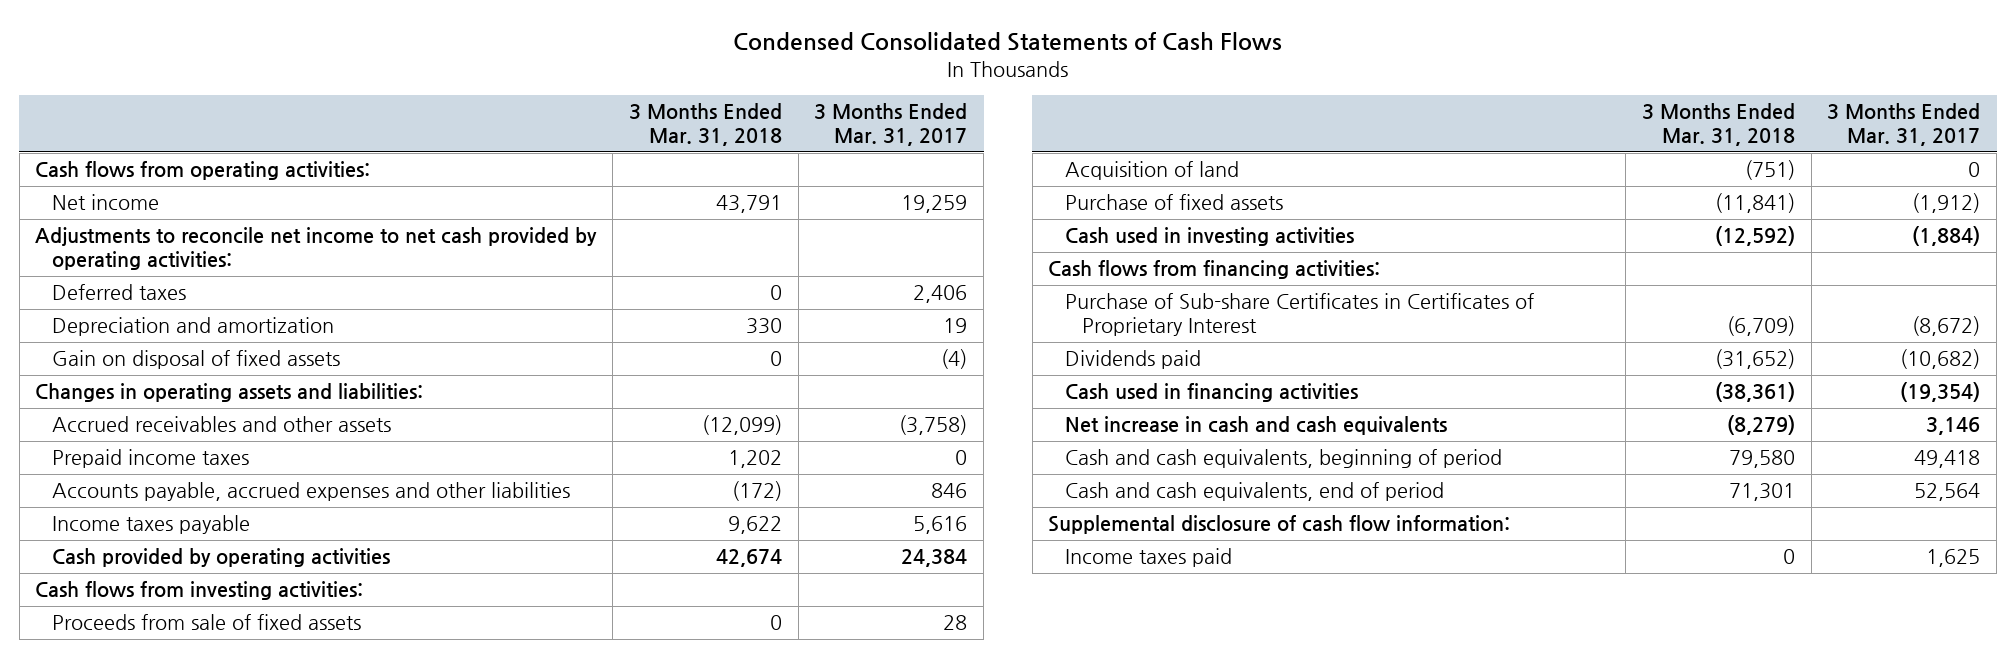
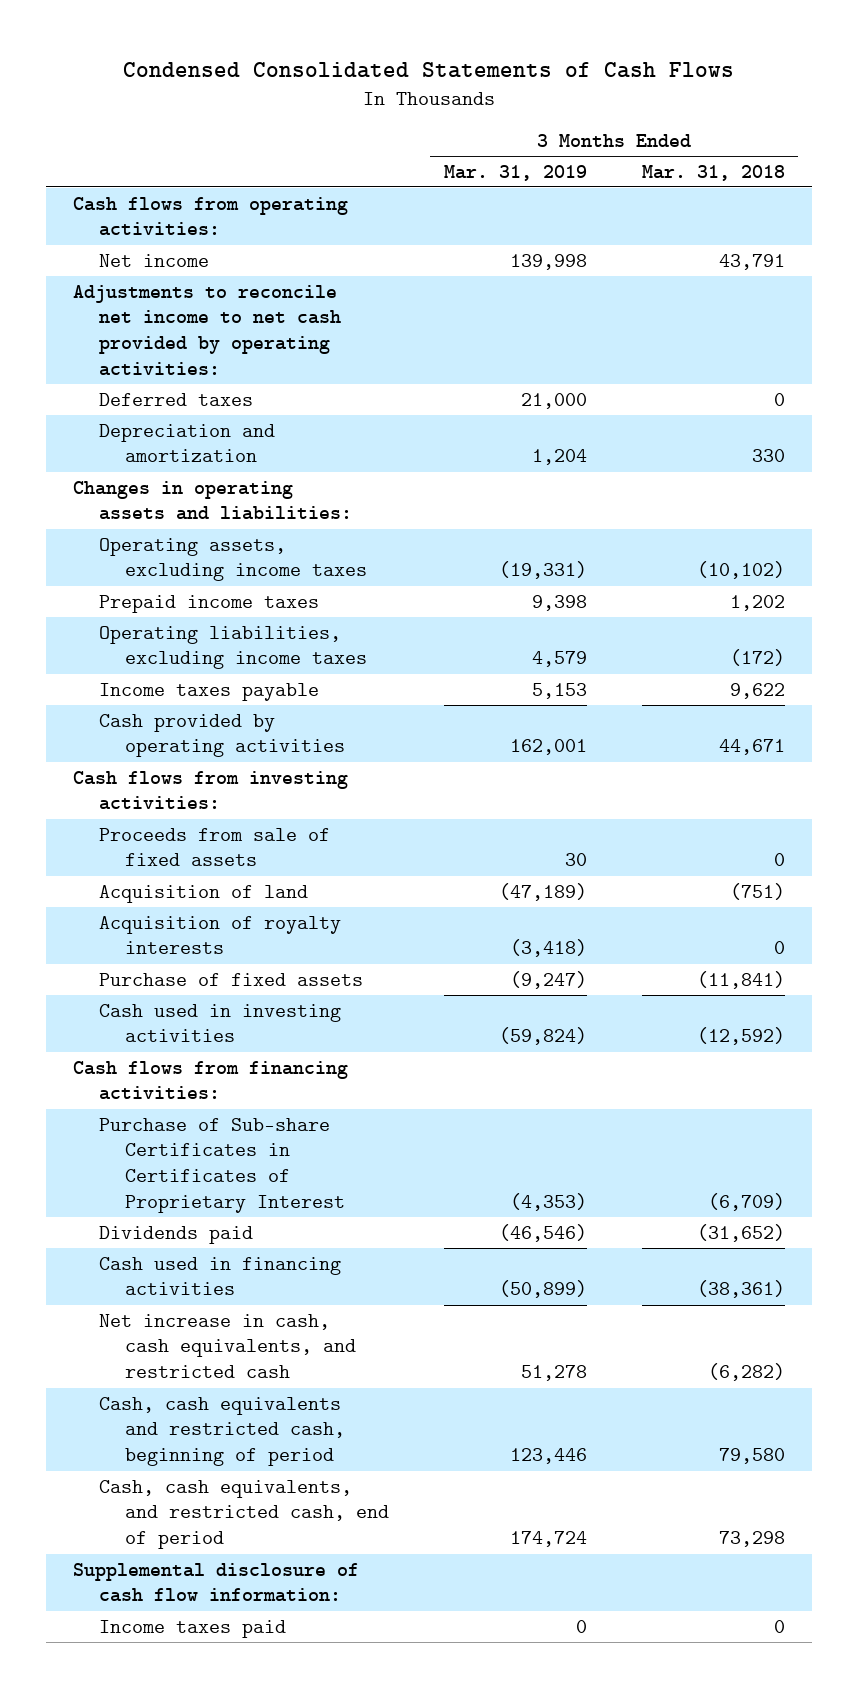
- | 3 Months Ended Mar. 31, 2018 | 3 Months Ended Mar. 31, 2017
+ | 3 Months Ended Mar. 31, 2019 | 3 Months Ended Mar. 31, 2018
- Gain on disposal of fixed assets | 0 | (4)
- Accrued receivables and other assets | (12,099) | (3,758)
+ Operating assets, excluding income taxes | (19,331) | (10,102)
- Accounts payable, accrued expenses and other liabilities | (172) | 846
+ Operating liabilities, excluding income taxes | 4,579 | (172)
- Cash provided by operating activities | 42,674 | 24,384
+ Cash provided by operating activities | 162,001 | 44,671
+ Acquisition of royalty interests | (3,418) | 0
- Net increase in cash and cash equivalents | (8,279) | 3,146
- Cash and cash equivalents, beginning of period | 79,580 | 49,418
- Cash and cash equivalents, end of period | 71,301 | 52,564
+ Net increase in cash, cash equivalents, and restricted cash | 51,278 | (6,282)
+ Cash, cash equivalents and restricted cash, beginning of period | 123,446 | 79,580
+ Cash, cash equivalents, and restricted cash, end of period | 174,724 | 73,298

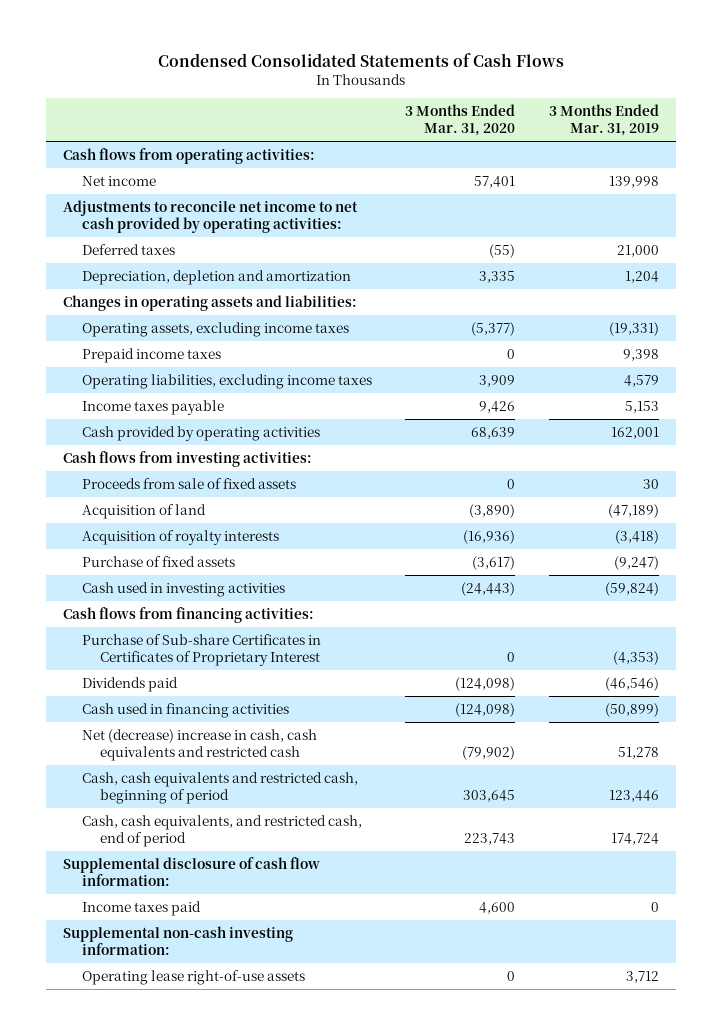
- | 3 Months Ended Mar. 31, 2019 | 3 Months Ended Mar. 31, 2018
+ | 3 Months Ended Mar. 31, 2020 | 3 Months Ended Mar. 31, 2019
- Depreciation and amortization | 1,204 | 330
+ Depreciation, depletion and amortization | 3,335 | 1,204
- Net increase in cash, cash equivalents, and restricted cash | 51,278 | (6,282)
+ Net (decrease) increase in cash, cash equivalents and restricted cash | (79,902) | 51,278
+ Supplemental non-cash investing information:
+ Operating lease right-of-use assets | 0 | 3,712

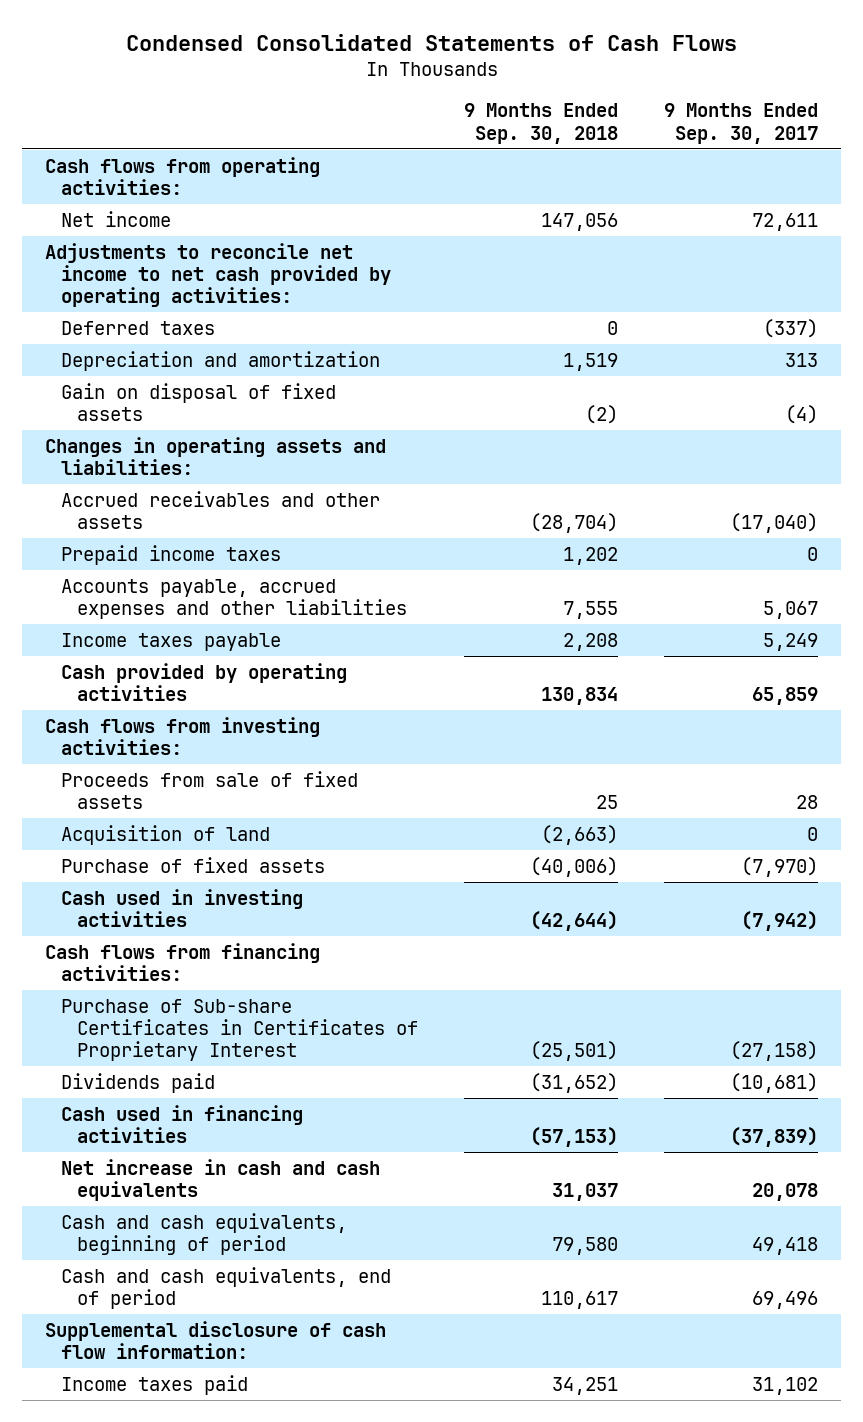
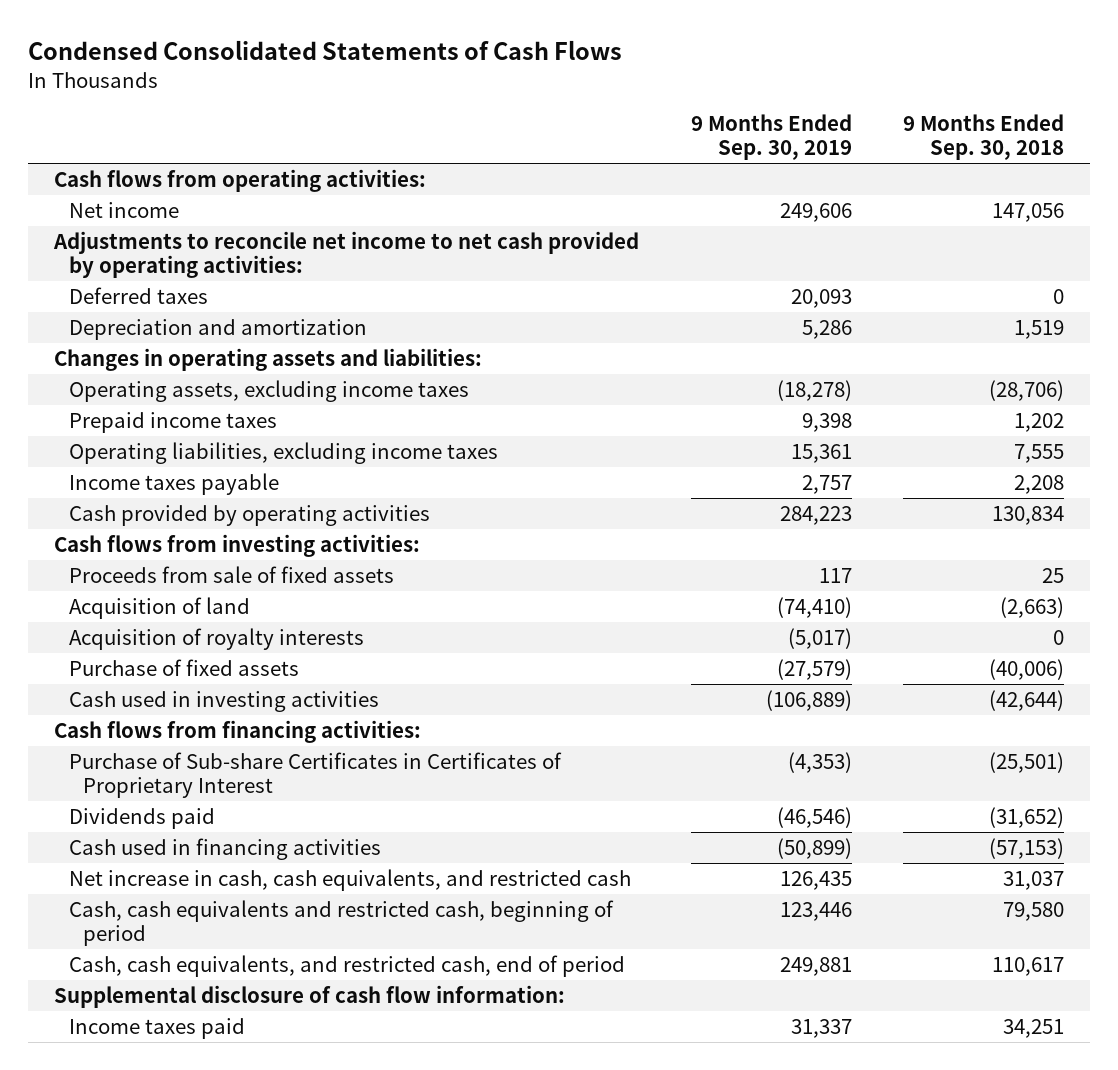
- | 9 Months Ended Sep. 30, 2018 | 9 Months Ended Sep. 30, 2017
+ | 9 Months Ended Sep. 30, 2019 | 9 Months Ended Sep. 30, 2018
- Gain on disposal of fixed assets | (2) | (4)
- Accrued receivables and other assets | (28,704) | (17,040)
+ Operating assets, excluding income taxes | (18,278) | (28,706)
- Accounts payable, accrued expenses and other liabilities | 7,555 | 5,067
+ Operating liabilities, excluding income taxes | 15,361 | 7,555
+ Acquisition of royalty interests | (5,017) | 0
- Net increase in cash and cash equivalents | 31,037 | 20,078
- Cash and cash equivalents, beginning of period | 79,580 | 49,418
- Cash and cash equivalents, end of period | 110,617 | 69,496
+ Net increase in cash, cash equivalents, and restricted cash | 126,435 | 31,037
+ Cash, cash equivalents and restricted cash, beginning of period | 123,446 | 79,580
+ Cash, cash equivalents, and restricted cash, end of period | 249,881 | 110,617

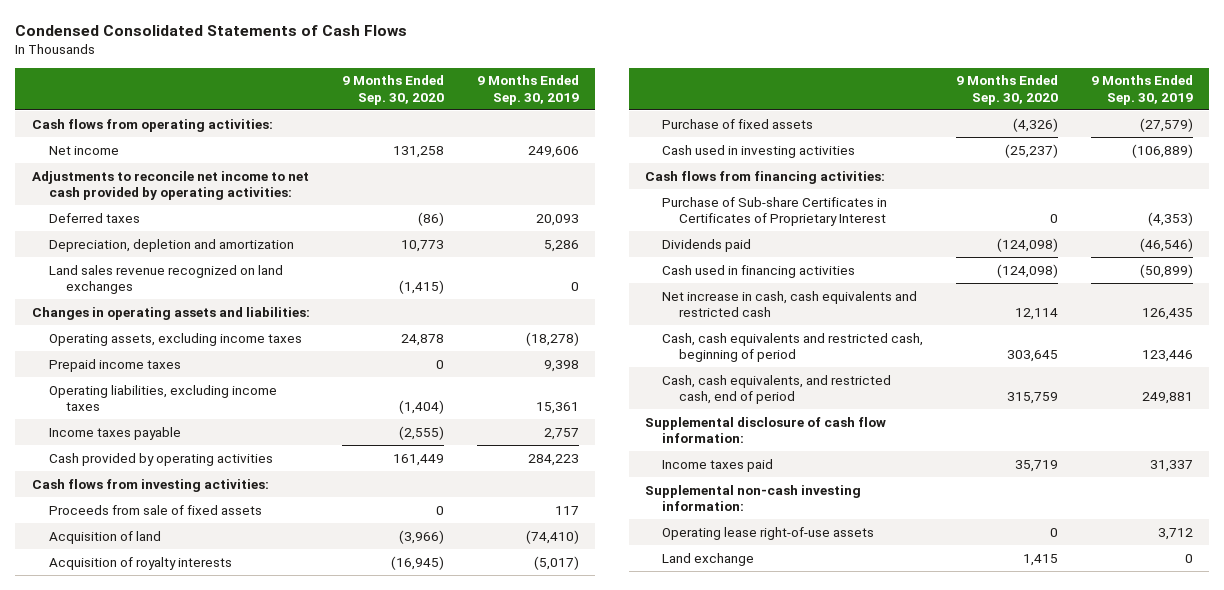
- | 9 Months Ended Sep. 30, 2019 | 9 Months Ended Sep. 30, 2018
+ | 9 Months Ended Sep. 30, 2020 | 9 Months Ended Sep. 30, 2019
- Depreciation and amortization | 5,286 | 1,519
+ Depreciation, depletion and amortization | 10,773 | 5,286
+ Land sales revenue recognized on land exchanges | (1,415) | 0
- Net increase in cash, cash equivalents, and restricted cash | 126,435 | 31,037
+ Net increase in cash, cash equivalents and restricted cash | 12,114 | 126,435
+ Supplemental non-cash investing information:
+ Operating lease right-of-use assets | 0 | 3,712
+ Land exchange | 1,415 | 0

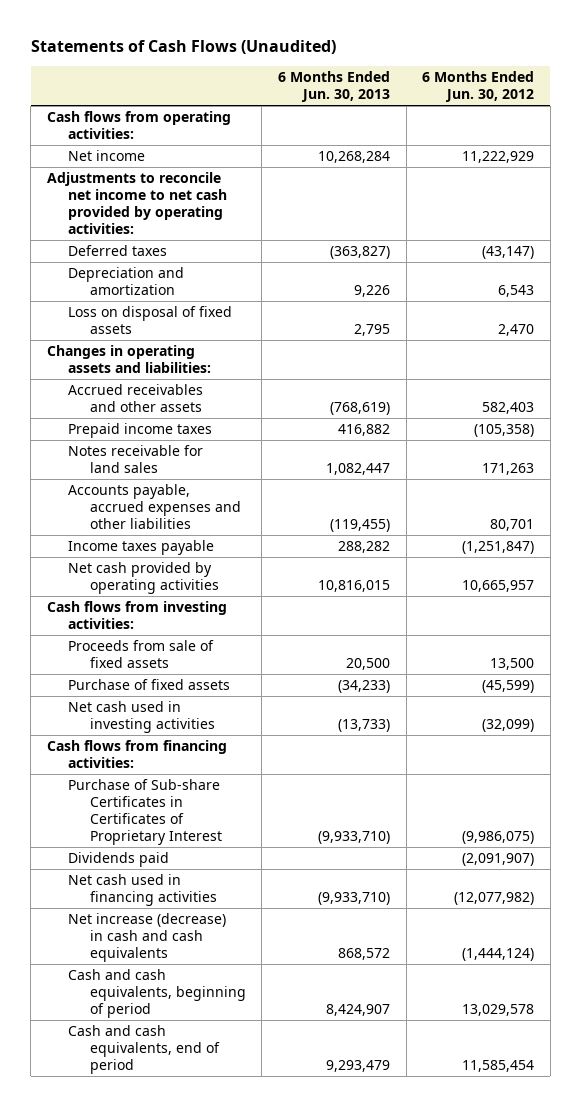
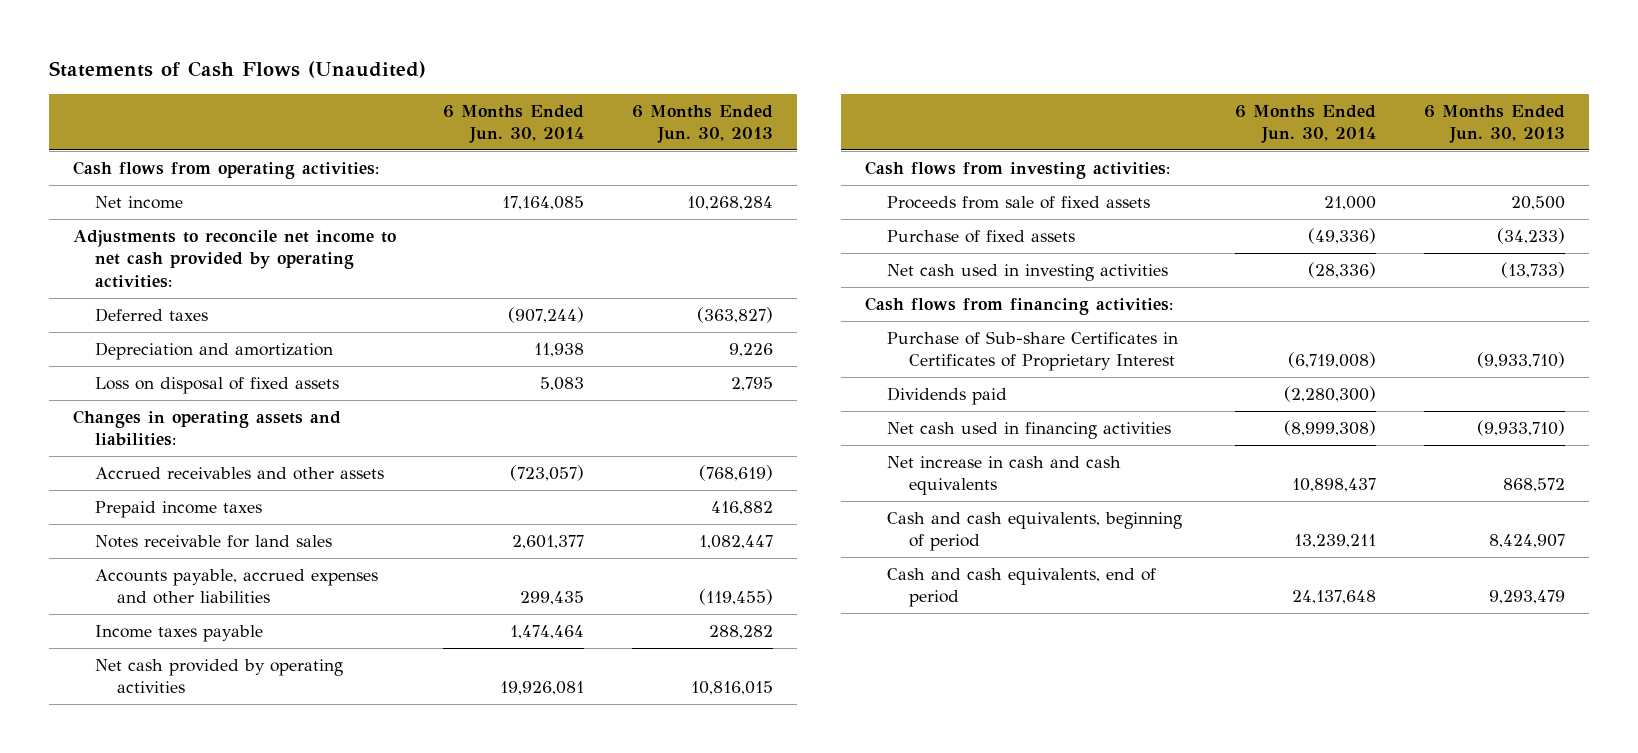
- | 6 Months Ended Jun. 30, 2013 | 6 Months Ended Jun. 30, 2012
+ | 6 Months Ended Jun. 30, 2014 | 6 Months Ended Jun. 30, 2013
- Net increase (decrease) in cash and cash equivalents | 868,572 | (1,444,124)
+ Net increase in cash and cash equivalents | 10,898,437 | 868,572

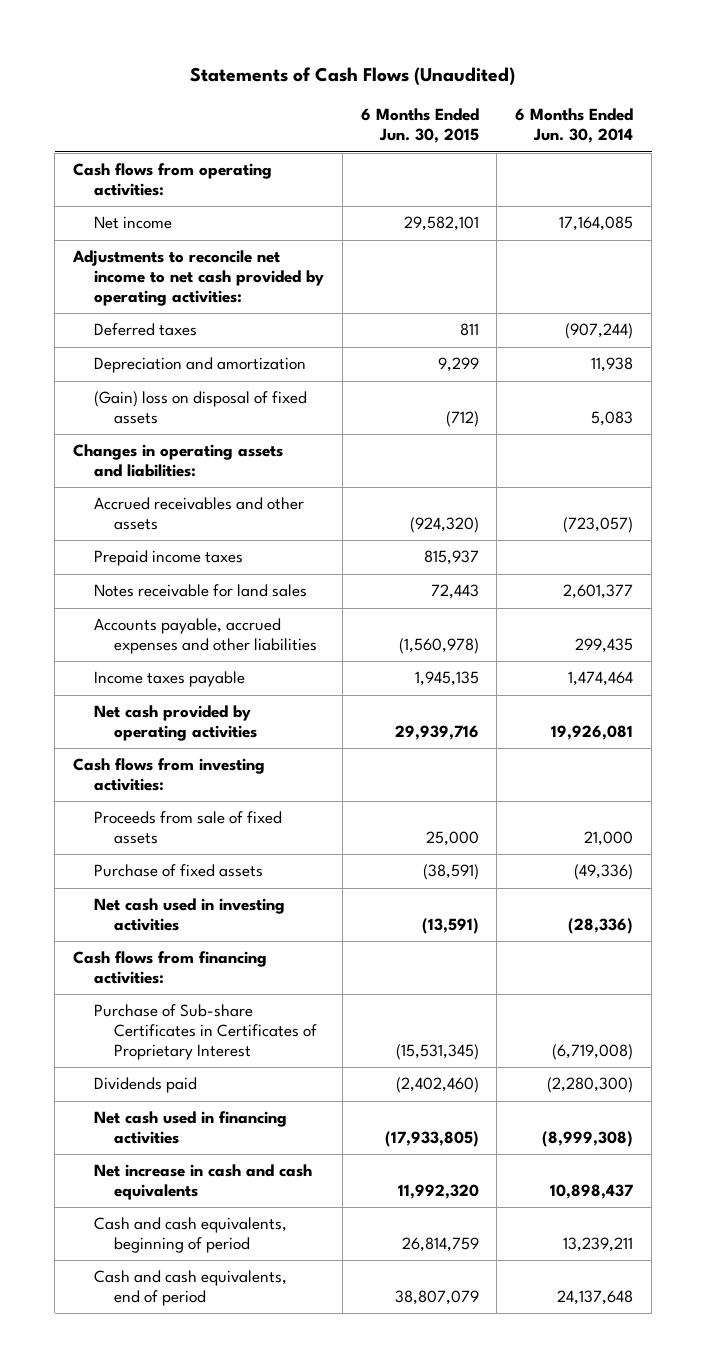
- | 6 Months Ended Jun. 30, 2014 | 6 Months Ended Jun. 30, 2013
+ | 6 Months Ended Jun. 30, 2015 | 6 Months Ended Jun. 30, 2014
- Loss on disposal of fixed assets | 5,083 | 2,795
+ (Gain) loss on disposal of fixed assets | (712) | 5,083

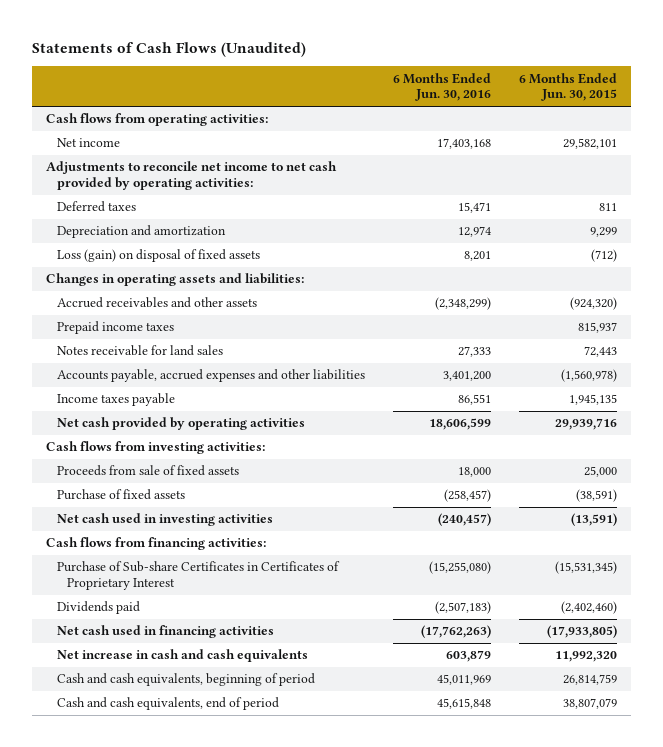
- | 6 Months Ended Jun. 30, 2015 | 6 Months Ended Jun. 30, 2014
+ | 6 Months Ended Jun. 30, 2016 | 6 Months Ended Jun. 30, 2015
- (Gain) loss on disposal of fixed assets | (712) | 5,083
+ Loss (gain) on disposal of fixed assets | 8,201 | (712)

